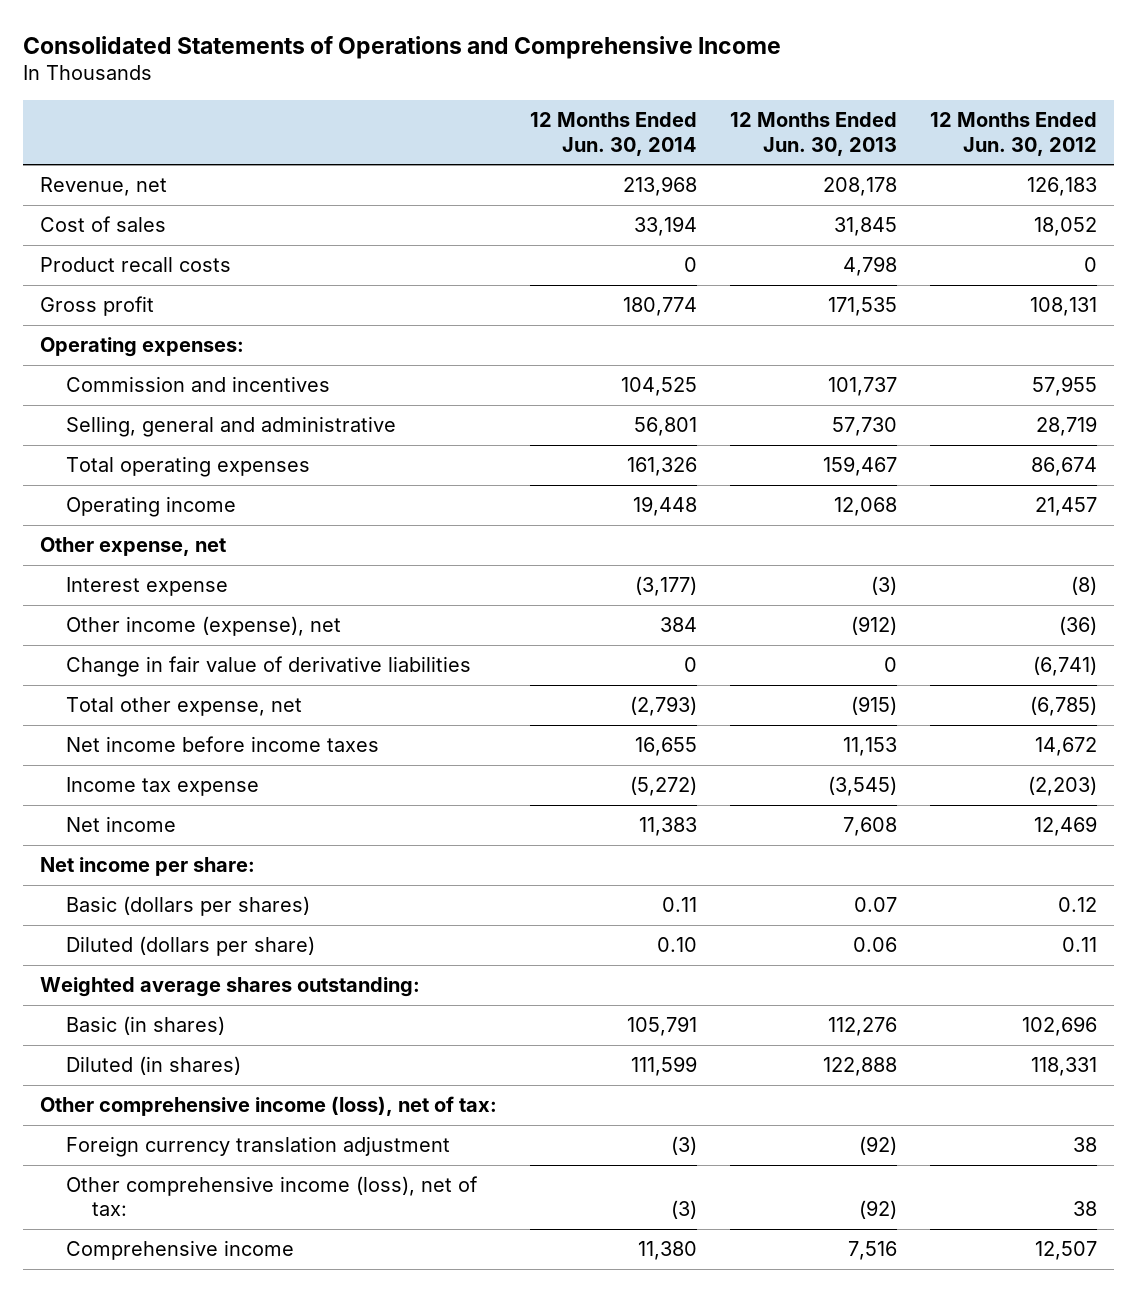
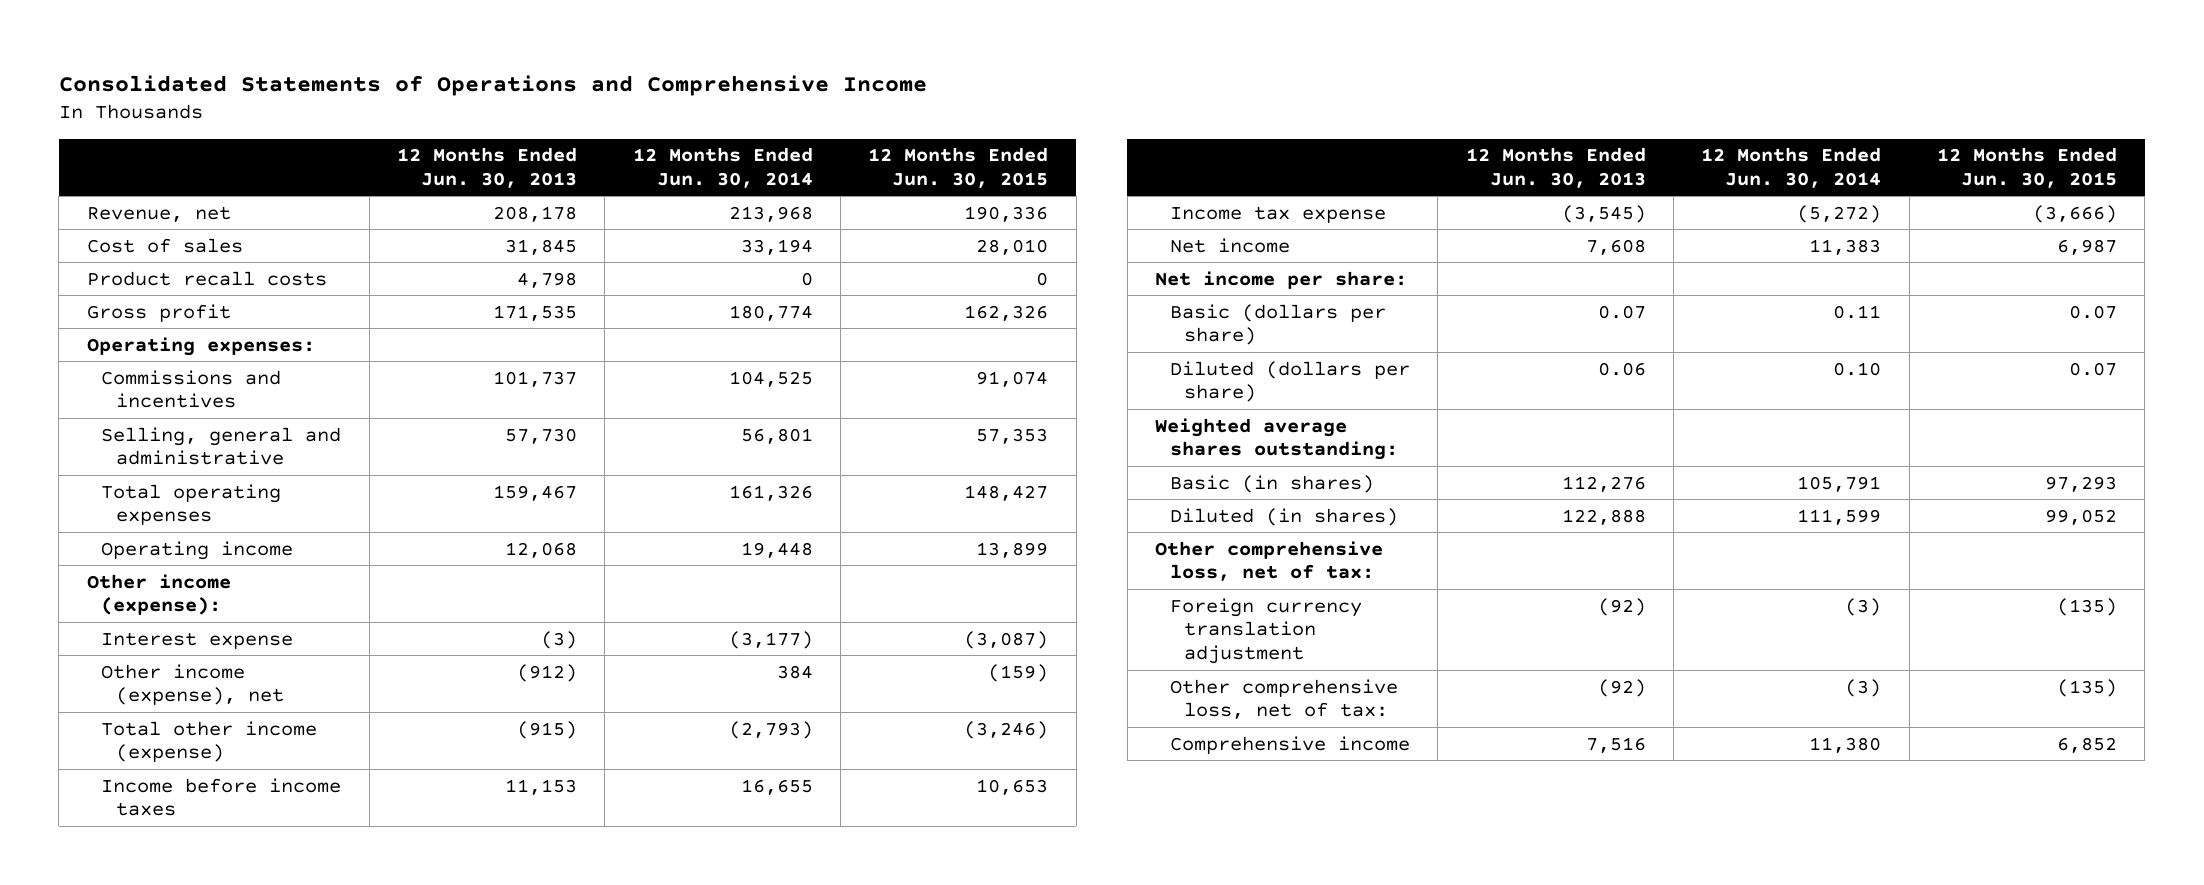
- | 12 Months Ended Jun. 30, 2014 | 12 Months Ended Jun. 30, 2013 | 12 Months Ended Jun. 30, 2012
+ | 12 Months Ended Jun. 30, 2013 | 12 Months Ended Jun. 30, 2014 | 12 Months Ended Jun. 30, 2015
- Commission and incentives | 104,525 | 101,737 | 57,955
+ Commissions and incentives | 101,737 | 104,525 | 91,074
- Other expense, net
+ Other income (expense):
- Change in fair value of derivative liabilities | 0 | 0 | (6,741)
- Total other expense, net | (2,793) | (915) | (6,785)
- Net income before income taxes | 16,655 | 11,153 | 14,672
+ Total other income (expense) | (915) | (2,793) | (3,246)
+ Income before income taxes | 11,153 | 16,655 | 10,653
- Basic (dollars per shares) | 0.11 | 0.07 | 0.12
+ Basic (dollars per share) | 0.07 | 0.11 | 0.07
- Other comprehensive income (loss), net of tax:
+ Other comprehensive loss, net of tax:
- Other comprehensive income (loss), net of tax: | (3) | (92) | 38
+ Other comprehensive loss, net of tax: | (92) | (3) | (135)

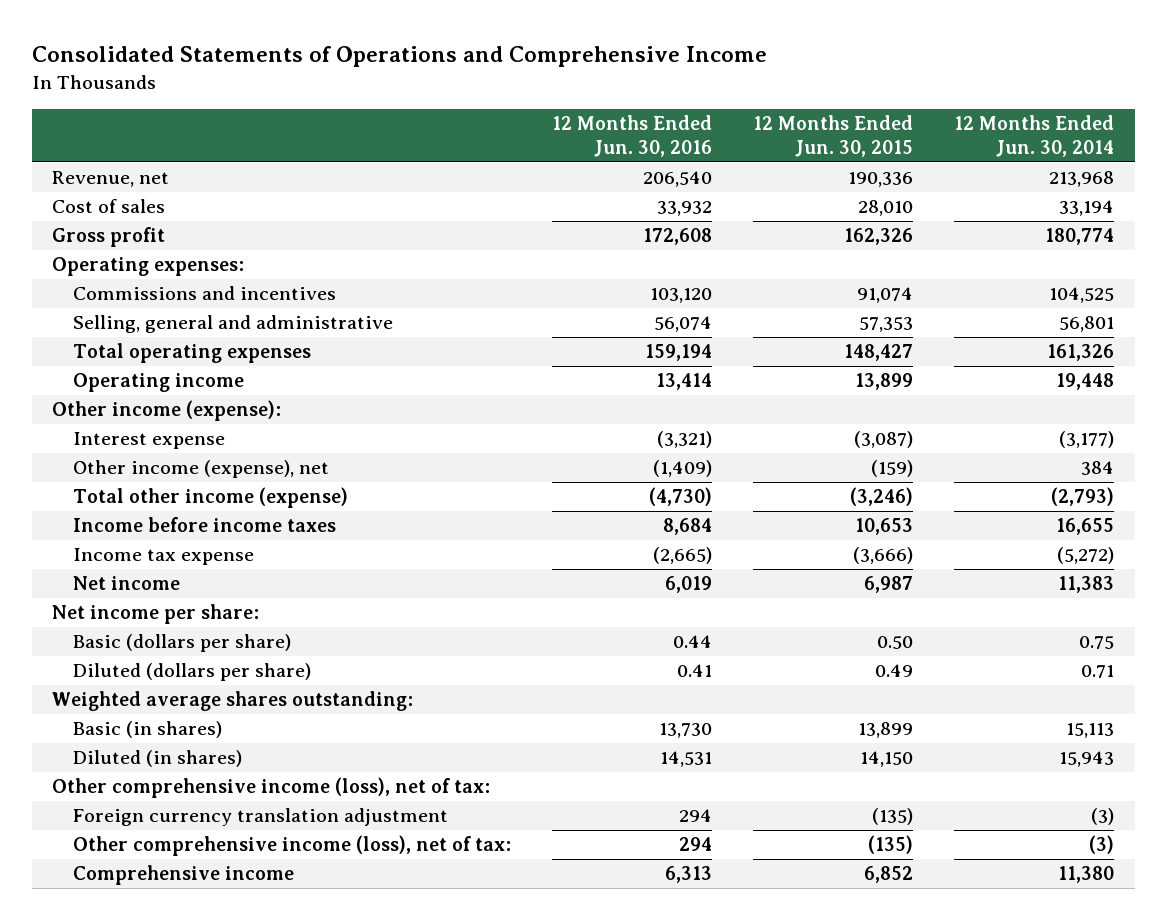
- | 12 Months Ended Jun. 30, 2013 | 12 Months Ended Jun. 30, 2014 | 12 Months Ended Jun. 30, 2015
+ | 12 Months Ended Jun. 30, 2016 | 12 Months Ended Jun. 30, 2015 | 12 Months Ended Jun. 30, 2014
- Product recall costs | 4,798 | 0 | 0
- Basic (dollars per share) | 0.07 | 0.11 | 0.07
- Diluted (dollars per share) | 0.06 | 0.10 | 0.07
+ Basic (dollars per share) | 0.44 | 0.50 | 0.75
+ Diluted (dollars per share) | 0.41 | 0.49 | 0.71
- Basic (in shares) | 112,276 | 105,791 | 97,293
- Diluted (in shares) | 122,888 | 111,599 | 99,052
- Other comprehensive loss, net of tax:
+ Basic (in shares) | 13,730 | 13,899 | 15,113
+ Diluted (in shares) | 14,531 | 14,150 | 15,943
+ Other comprehensive income (loss), net of tax:
- Other comprehensive loss, net of tax: | (92) | (3) | (135)
+ Other comprehensive income (loss), net of tax: | 294 | (135) | (3)

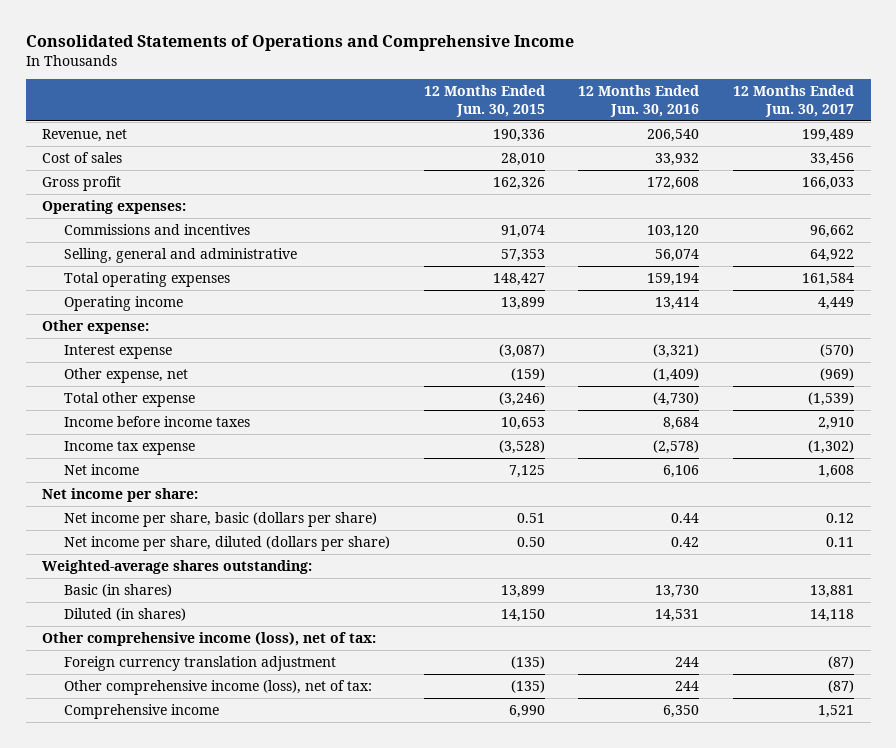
- | 12 Months Ended Jun. 30, 2016 | 12 Months Ended Jun. 30, 2015 | 12 Months Ended Jun. 30, 2014
+ | 12 Months Ended Jun. 30, 2015 | 12 Months Ended Jun. 30, 2016 | 12 Months Ended Jun. 30, 2017
- Other income (expense):
+ Other expense:
- Other income (expense), net | (1,409) | (159) | 384
- Total other income (expense) | (4,730) | (3,246) | (2,793)
+ Other expense, net | (159) | (1,409) | (969)
+ Total other expense | (3,246) | (4,730) | (1,539)
- Income tax expense | (2,665) | (3,666) | (5,272)
- Net income | 6,019 | 6,987 | 11,383
+ Income tax expense | (3,528) | (2,578) | (1,302)
+ Net income | 7,125 | 6,106 | 1,608
- Basic (dollars per share) | 0.44 | 0.50 | 0.75
- Diluted (dollars per share) | 0.41 | 0.49 | 0.71
- Weighted average shares outstanding:
+ Net income per share, basic (dollars per share) | 0.51 | 0.44 | 0.12
+ Net income per share, diluted (dollars per share) | 0.50 | 0.42 | 0.11
+ Weighted-average shares outstanding:
- Foreign currency translation adjustment | 294 | (135) | (3)
- Other comprehensive income (loss), net of tax: | 294 | (135) | (3)
- Comprehensive income | 6,313 | 6,852 | 11,380
+ Foreign currency translation adjustment | (135) | 244 | (87)
+ Other comprehensive income (loss), net of tax: | (135) | 244 | (87)
+ Comprehensive income | 6,990 | 6,350 | 1,521

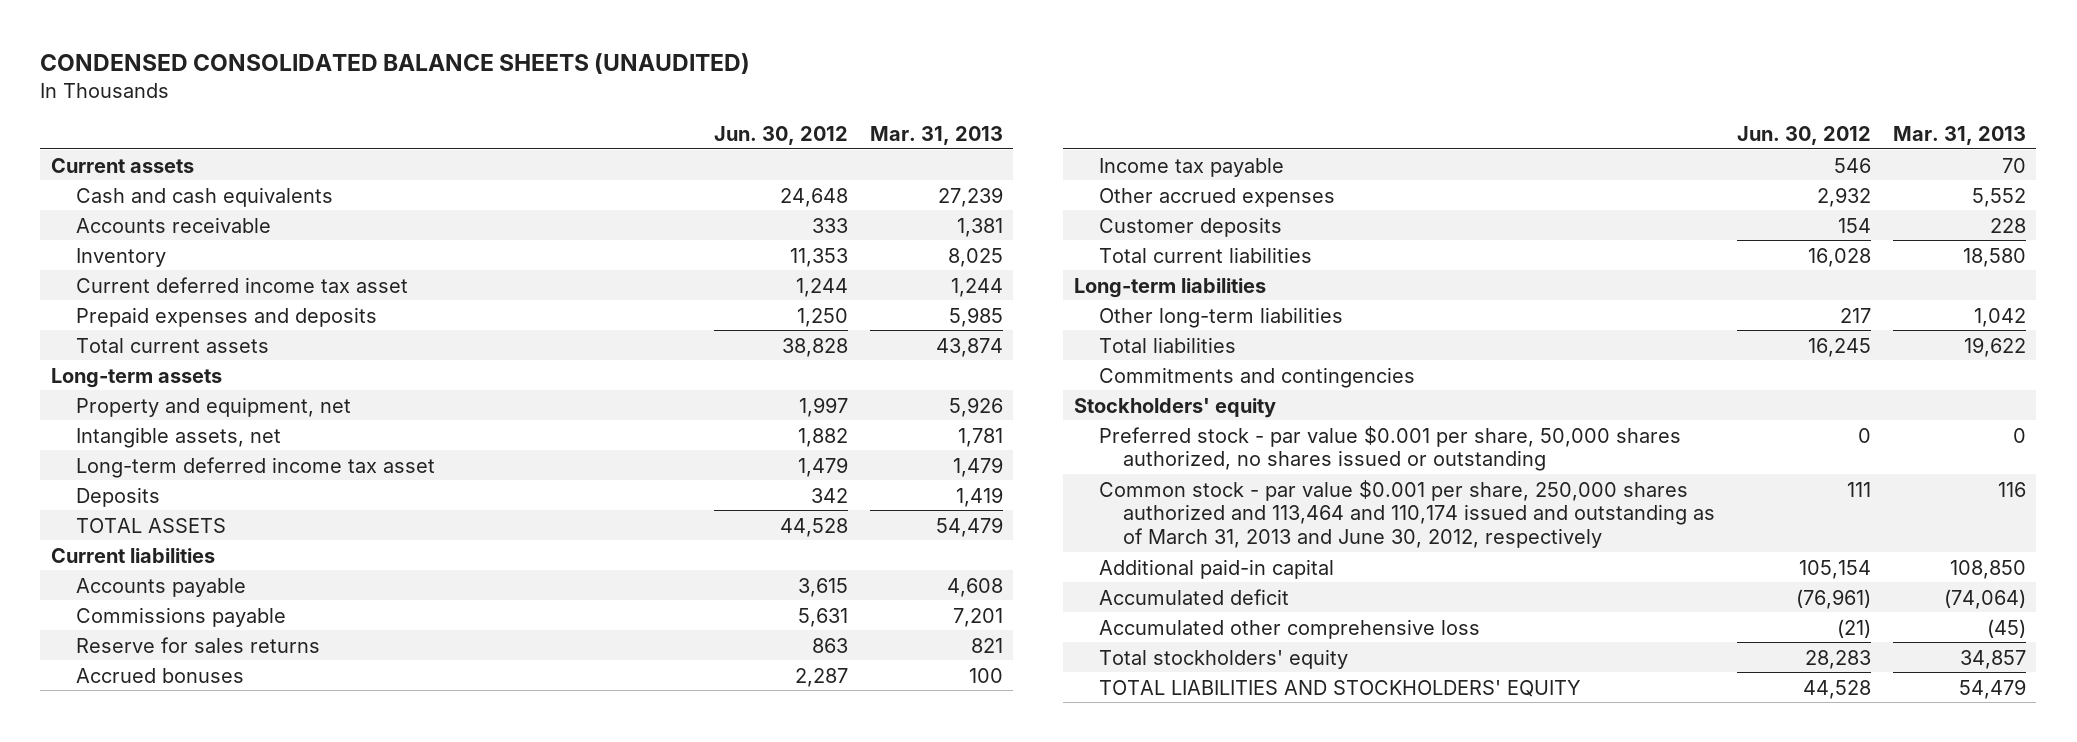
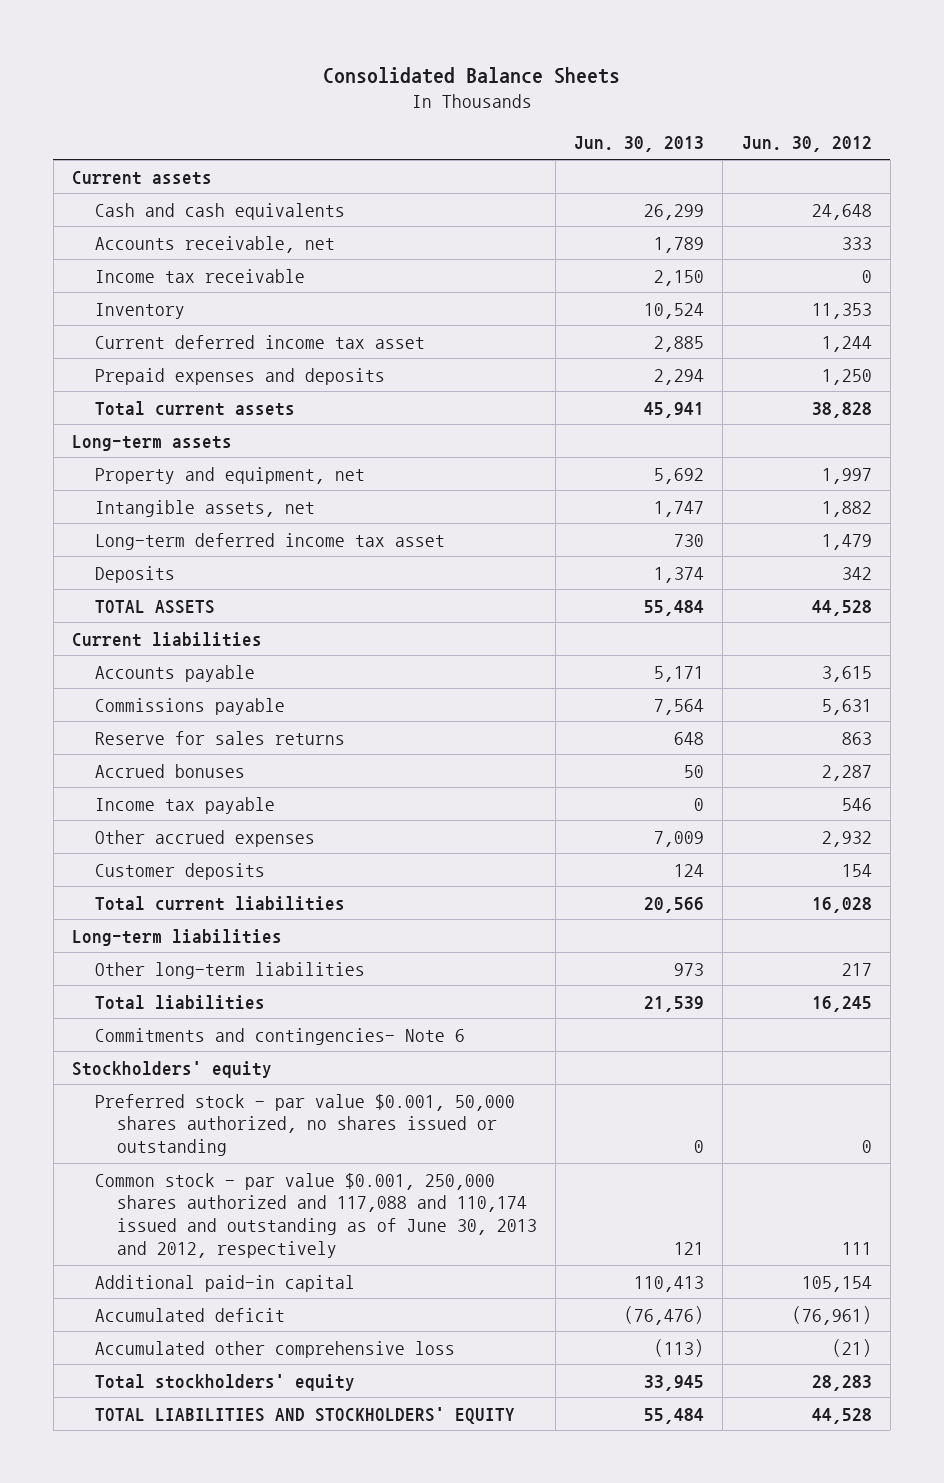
- CONDENSED CONSOLIDATED BALANCE SHEETS (UNAUDITED)
+ Consolidated Balance Sheets
- | Jun. 30, 2012 | Mar. 31, 2013
+ | Jun. 30, 2013 | Jun. 30, 2012
- Accounts receivable | 333 | 1,381
+ Accounts receivable, net | 1,789 | 333
+ Income tax receivable | 2,150 | 0
- Commitments and contingencies
+ Commitments and contingencies- Note 6
- Preferred stock - par value $0.001 per share, 50,000 shares authorized, no shares issued or outstanding | 0 | 0
- Common stock - par value $0.001 per share, 250,000 shares authorized and 113,464 and 110,174 issued and outstanding as of March 31, 2013 and June 30, 2012, respectively | 111 | 116
+ Preferred stock - par value $0.001, 50,000 shares authorized, no shares issued or outstanding | 0 | 0
+ Common stock - par value $0.001, 250,000 shares authorized and 117,088 and 110,174 issued and outstanding as of June 30, 2013 and 2012, respectively | 121 | 111

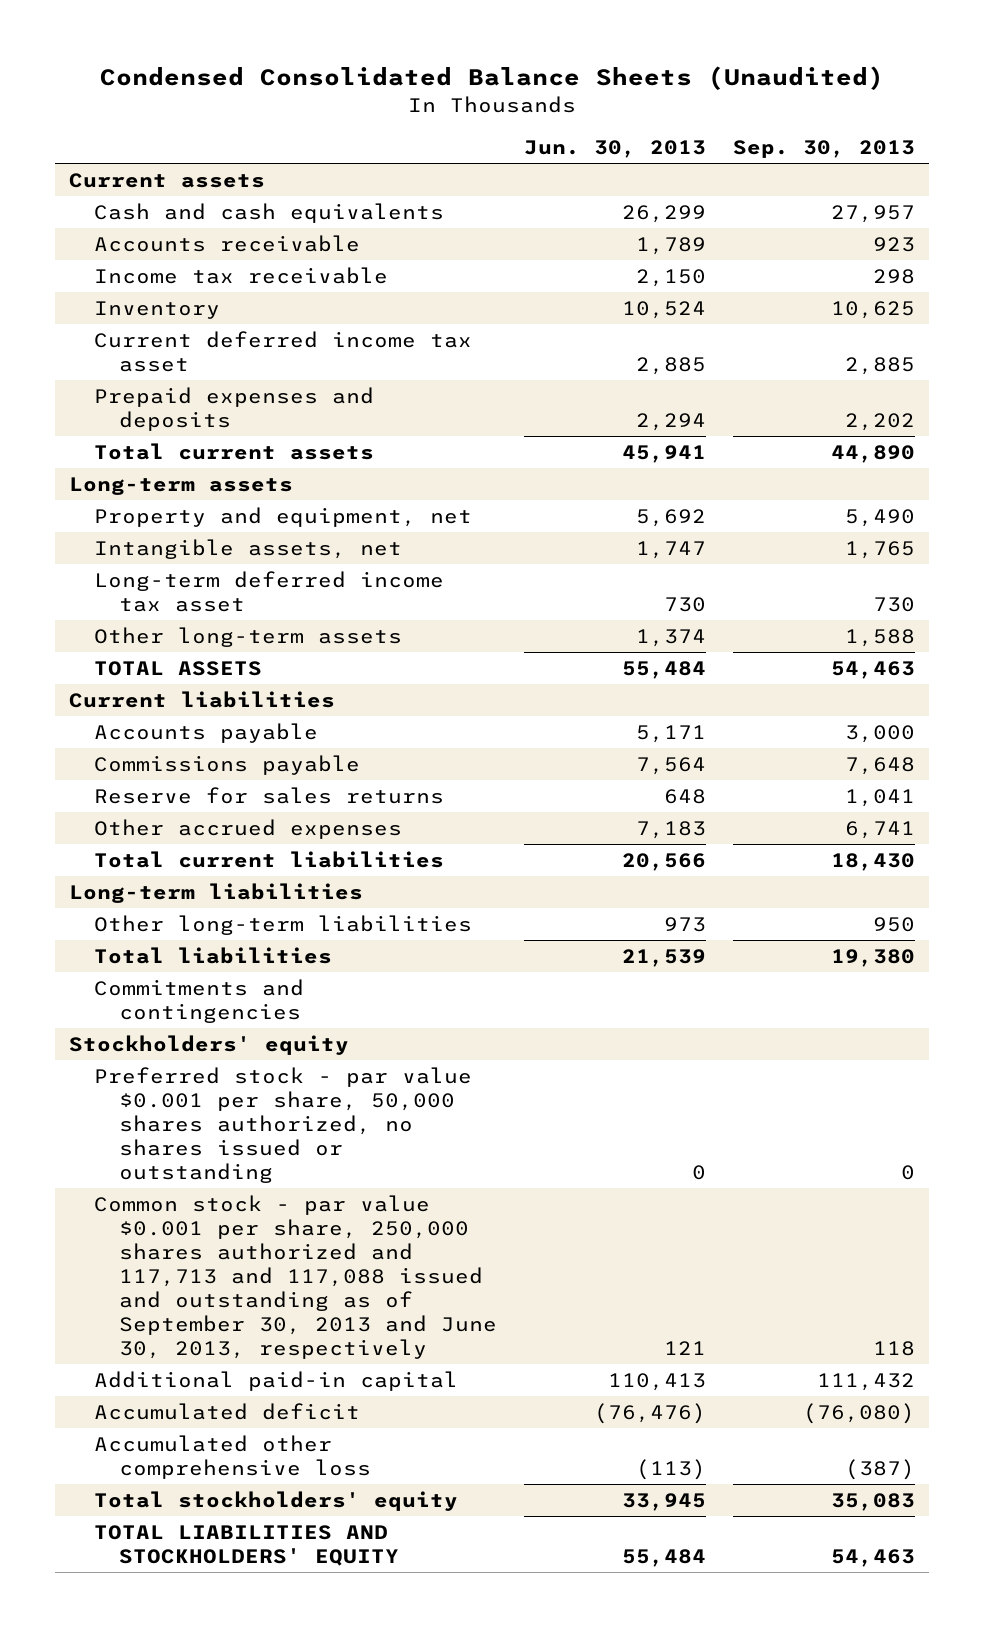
- Consolidated Balance Sheets
+ Condensed Consolidated Balance Sheets (Unaudited)
- | Jun. 30, 2013 | Jun. 30, 2012
+ | Jun. 30, 2013 | Sep. 30, 2013
- Accounts receivable, net | 1,789 | 333
+ Accounts receivable | 1,789 | 923
- Deposits | 1,374 | 342
+ Other long-term assets | 1,374 | 1,588
- Accrued bonuses | 50 | 2,287
- Income tax payable | 0 | 546
- Other accrued expenses | 7,009 | 2,932
- Customer deposits | 124 | 154
+ Other accrued expenses | 7,183 | 6,741
- Commitments and contingencies- Note 6
+ Commitments and contingencies
- Preferred stock - par value $0.001, 50,000 shares authorized, no shares issued or outstanding | 0 | 0
- Common stock - par value $0.001, 250,000 shares authorized and 117,088 and 110,174 issued and outstanding as of June 30, 2013 and 2012, respectively | 121 | 111
+ Preferred stock - par value $0.001 per share, 50,000 shares authorized, no shares issued or outstanding | 0 | 0
+ Common stock - par value $0.001 per share, 250,000 shares authorized and 117,713 and 117,088 issued and outstanding as of September 30, 2013 and June 30, 2013, respectively | 121 | 118

